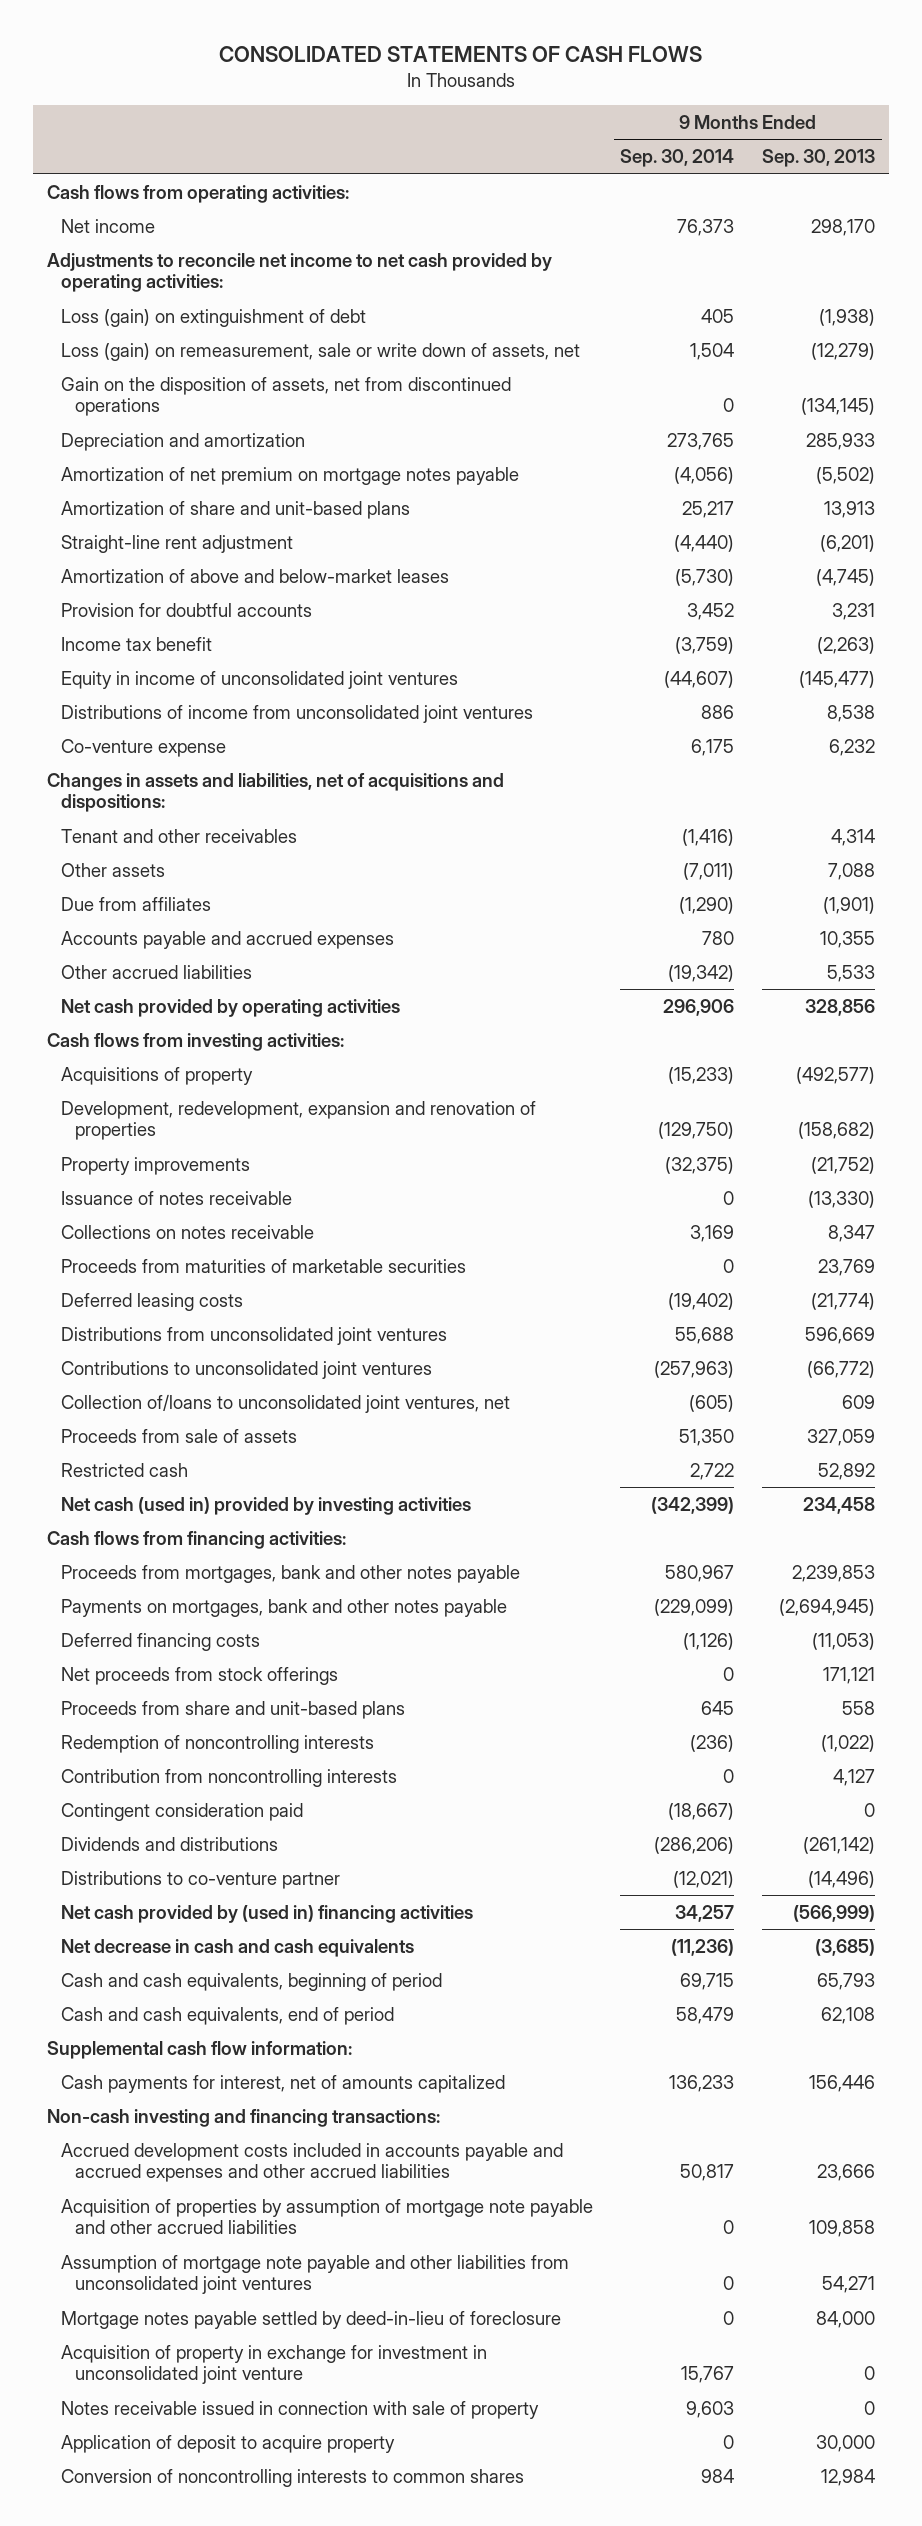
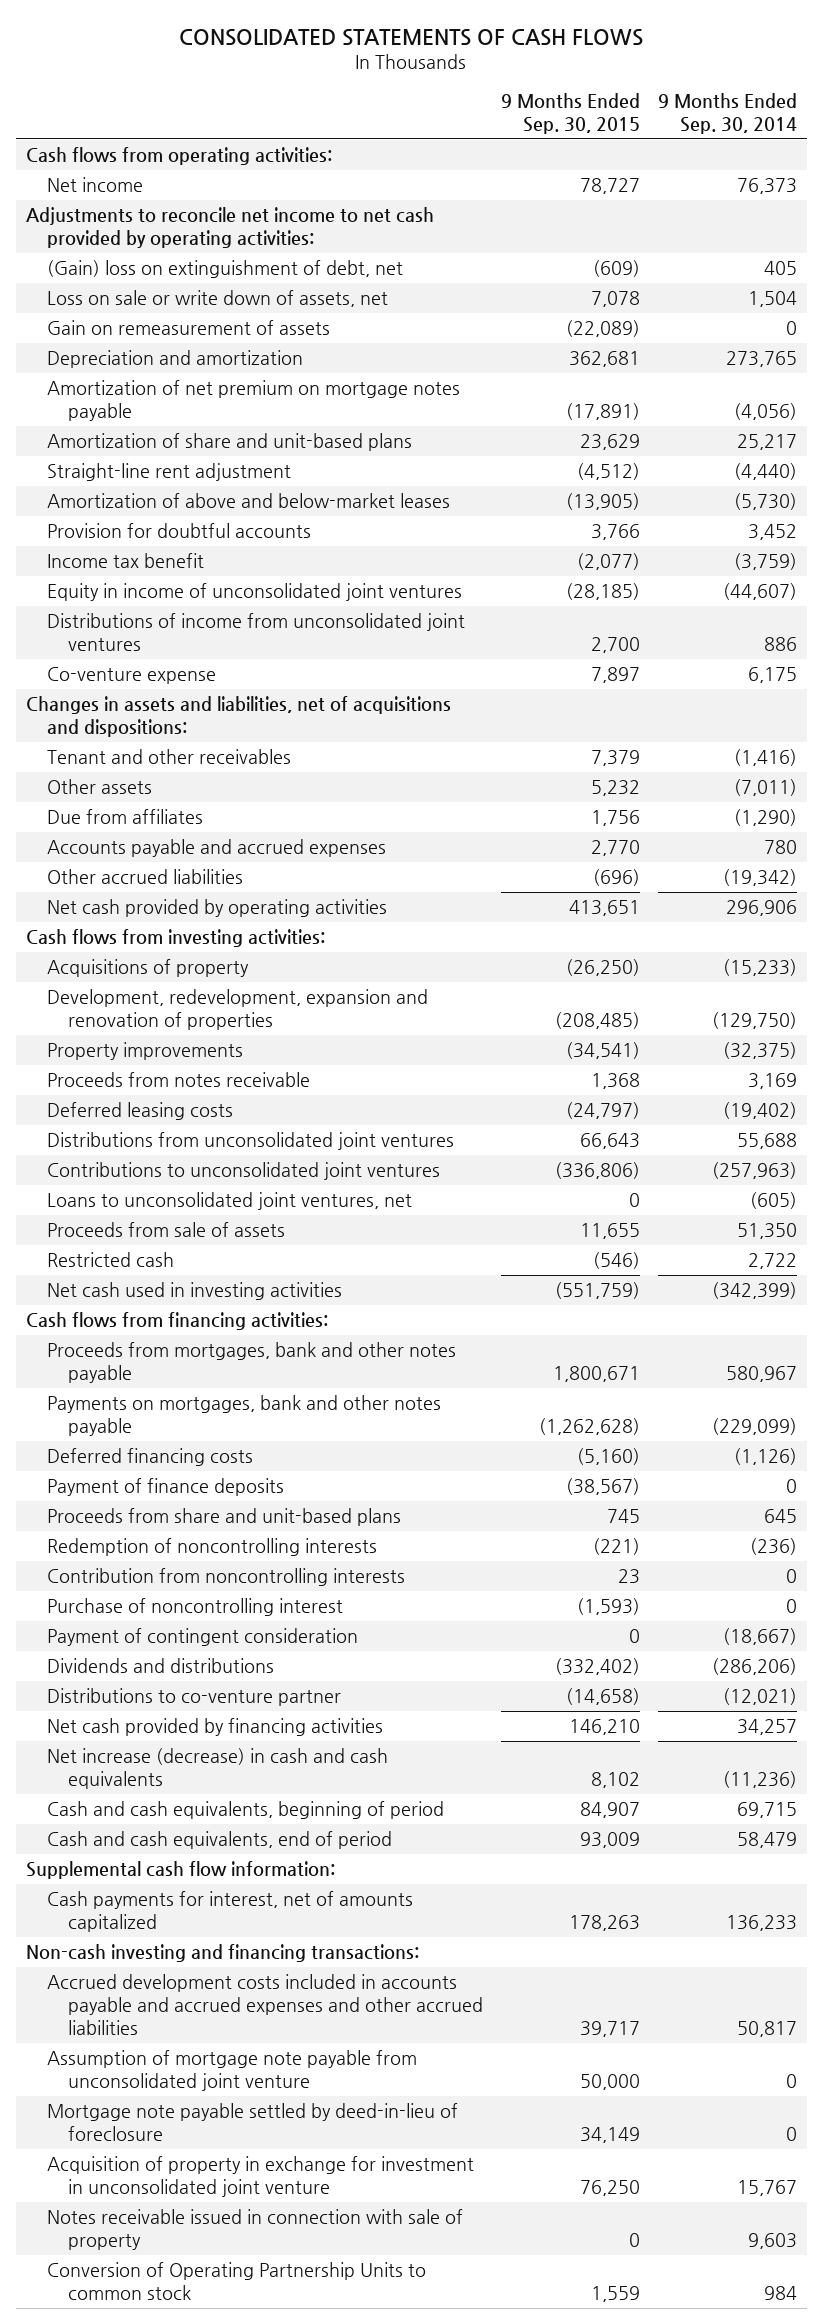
- | 9 Months Ended Sep. 30, 2014 | 9 Months Ended Sep. 30, 2013
+ | 9 Months Ended Sep. 30, 2015 | 9 Months Ended Sep. 30, 2014
- Loss (gain) on extinguishment of debt | 405 | (1,938)
- Loss (gain) on remeasurement, sale or write down of assets, net | 1,504 | (12,279)
- Gain on the disposition of assets, net from discontinued operations | 0 | (134,145)
+ (Gain) loss on extinguishment of debt, net | (609) | 405
+ Loss on sale or write down of assets, net | 7,078 | 1,504
+ Gain on remeasurement of assets | (22,089) | 0
- Issuance of notes receivable | 0 | (13,330)
- Collections on notes receivable | 3,169 | 8,347
- Proceeds from maturities of marketable securities | 0 | 23,769
+ Proceeds from notes receivable | 1,368 | 3,169
- Collection of/loans to unconsolidated joint ventures, net | (605) | 609
+ Loans to unconsolidated joint ventures, net | 0 | (605)
- Net cash (used in) provided by investing activities | (342,399) | 234,458
+ Net cash used in investing activities | (551,759) | (342,399)
- Net proceeds from stock offerings | 0 | 171,121
+ Payment of finance deposits | (38,567) | 0
- Contingent consideration paid | (18,667) | 0
+ Purchase of noncontrolling interest | (1,593) | 0
+ Payment of contingent consideration | 0 | (18,667)
- Net cash provided by (used in) financing activities | 34,257 | (566,999)
- Net decrease in cash and cash equivalents | (11,236) | (3,685)
+ Net cash provided by financing activities | 146,210 | 34,257
+ Net increase (decrease) in cash and cash equivalents | 8,102 | (11,236)
- Acquisition of properties by assumption of mortgage note payable and other accrued liabilities | 0 | 109,858
- Assumption of mortgage note payable and other liabilities from unconsolidated joint ventures | 0 | 54,271
- Mortgage notes payable settled by deed-in-lieu of foreclosure | 0 | 84,000
+ Assumption of mortgage note payable from unconsolidated joint venture | 50,000 | 0
+ Mortgage note payable settled by deed-in-lieu of foreclosure | 34,149 | 0
- Application of deposit to acquire property | 0 | 30,000
- Conversion of noncontrolling interests to common shares | 984 | 12,984
+ Conversion of Operating Partnership Units to common stock | 1,559 | 984

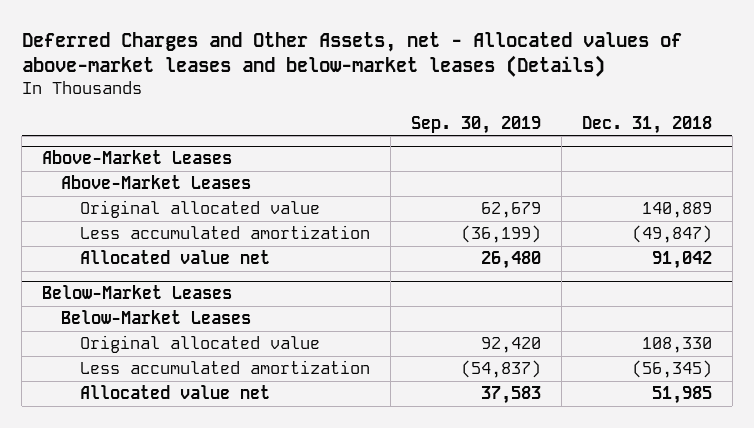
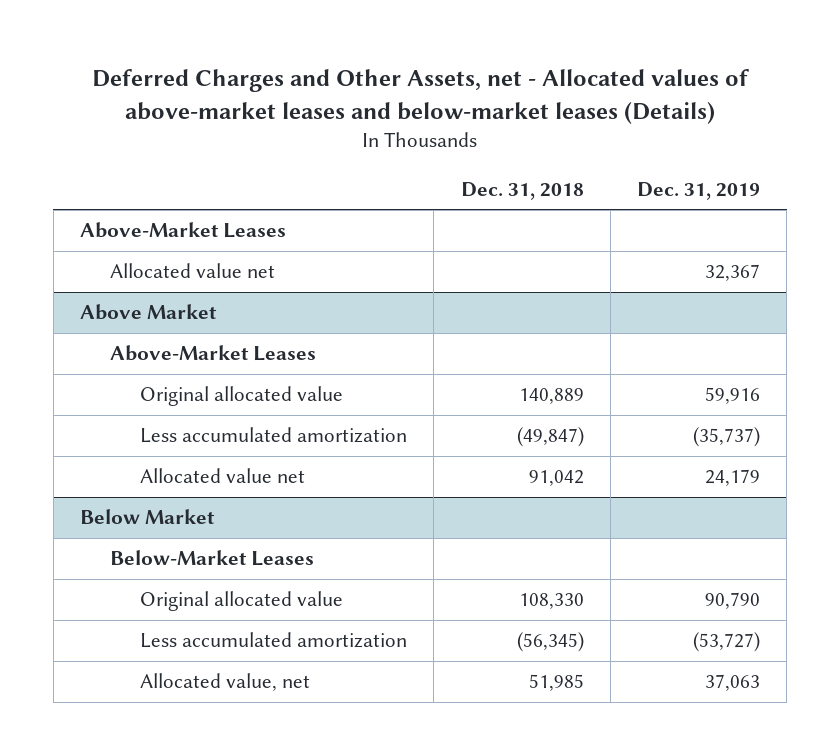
- | Sep. 30, 2019 | Dec. 31, 2018
+ | Dec. 31, 2018 | Dec. 31, 2019
- Above-Market Leases
+ Allocated value net | | 32,367
+ Above Market
+ Above-Market Leases
- Below-Market Leases
+ Below Market
- Allocated value net | 37,583 | 51,985
+ Allocated value, net | 51,985 | 37,063

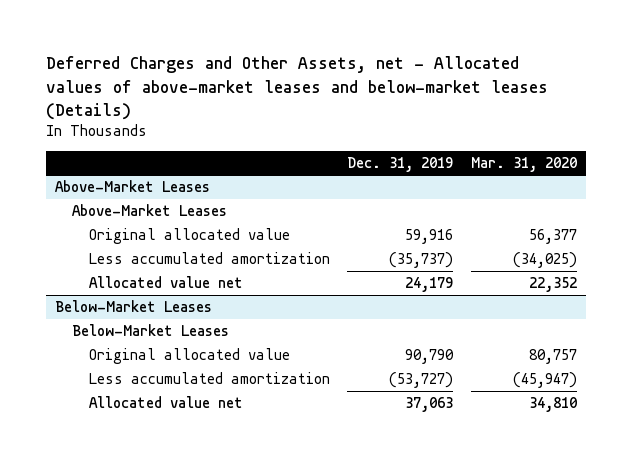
- | Dec. 31, 2018 | Dec. 31, 2019
+ | Dec. 31, 2019 | Mar. 31, 2020
- Above-Market Leases
- Allocated value net | | 32,367
- Above Market
+ Above-Market Leases
- Below Market
+ Below-Market Leases
- Allocated value, net | 51,985 | 37,063
+ Allocated value net | 37,063 | 34,810

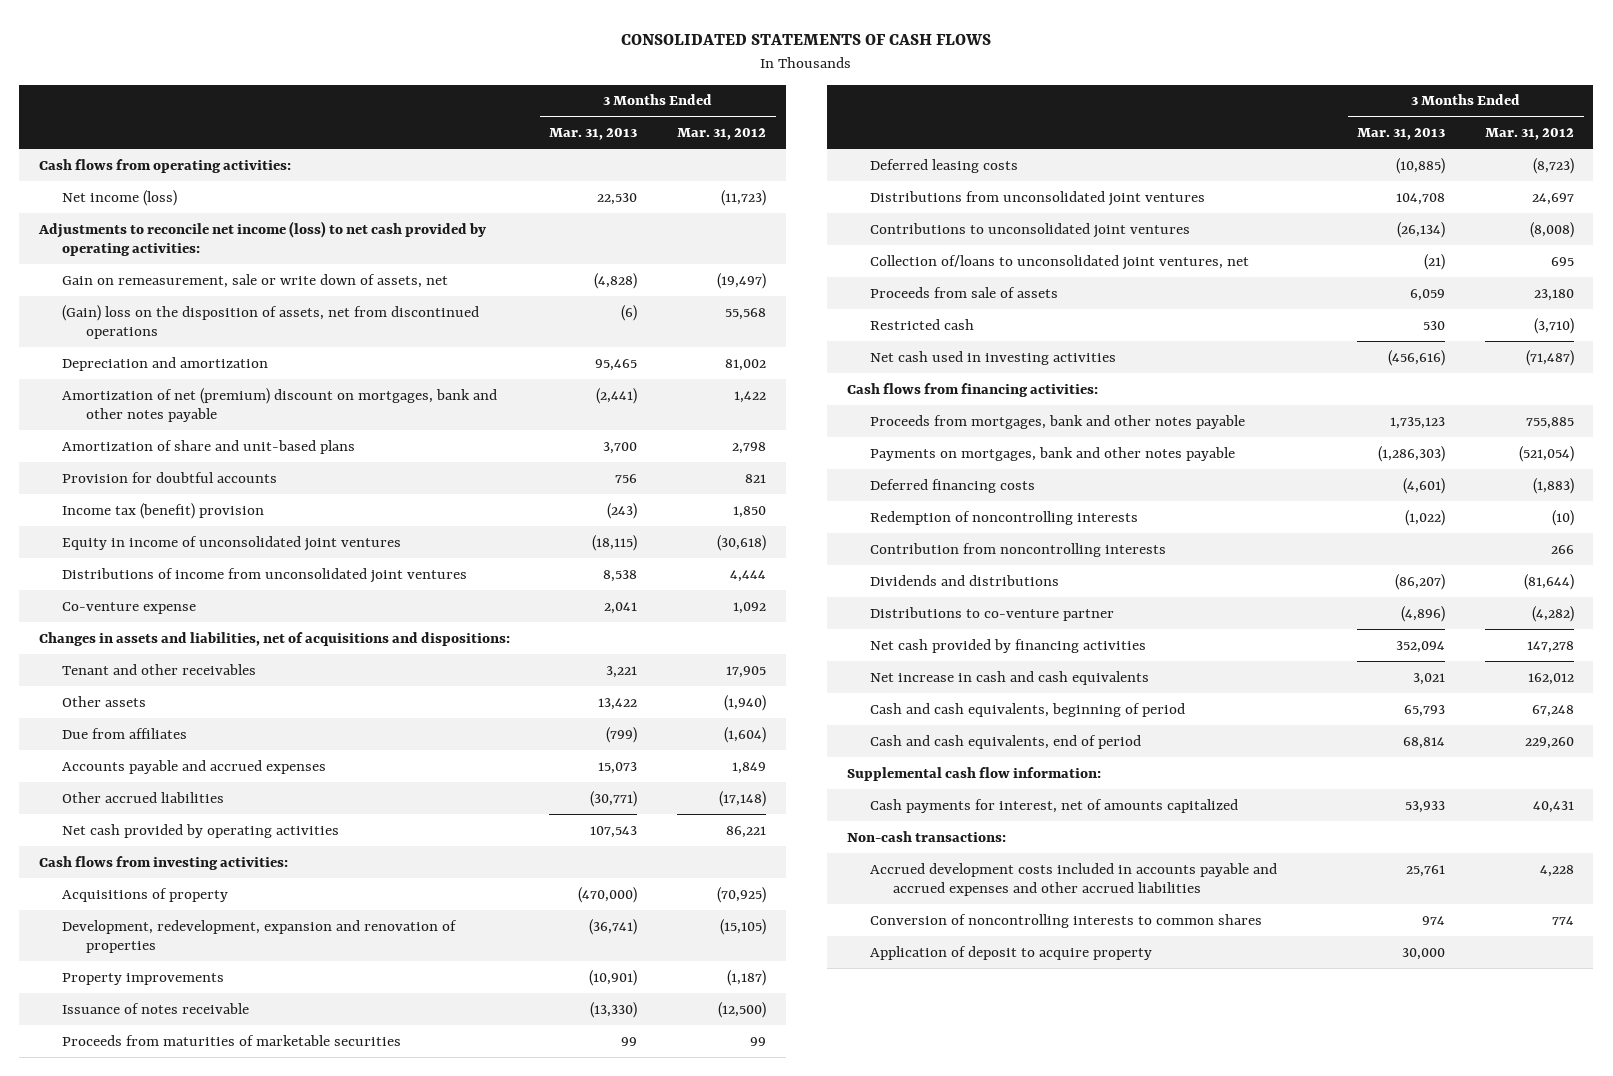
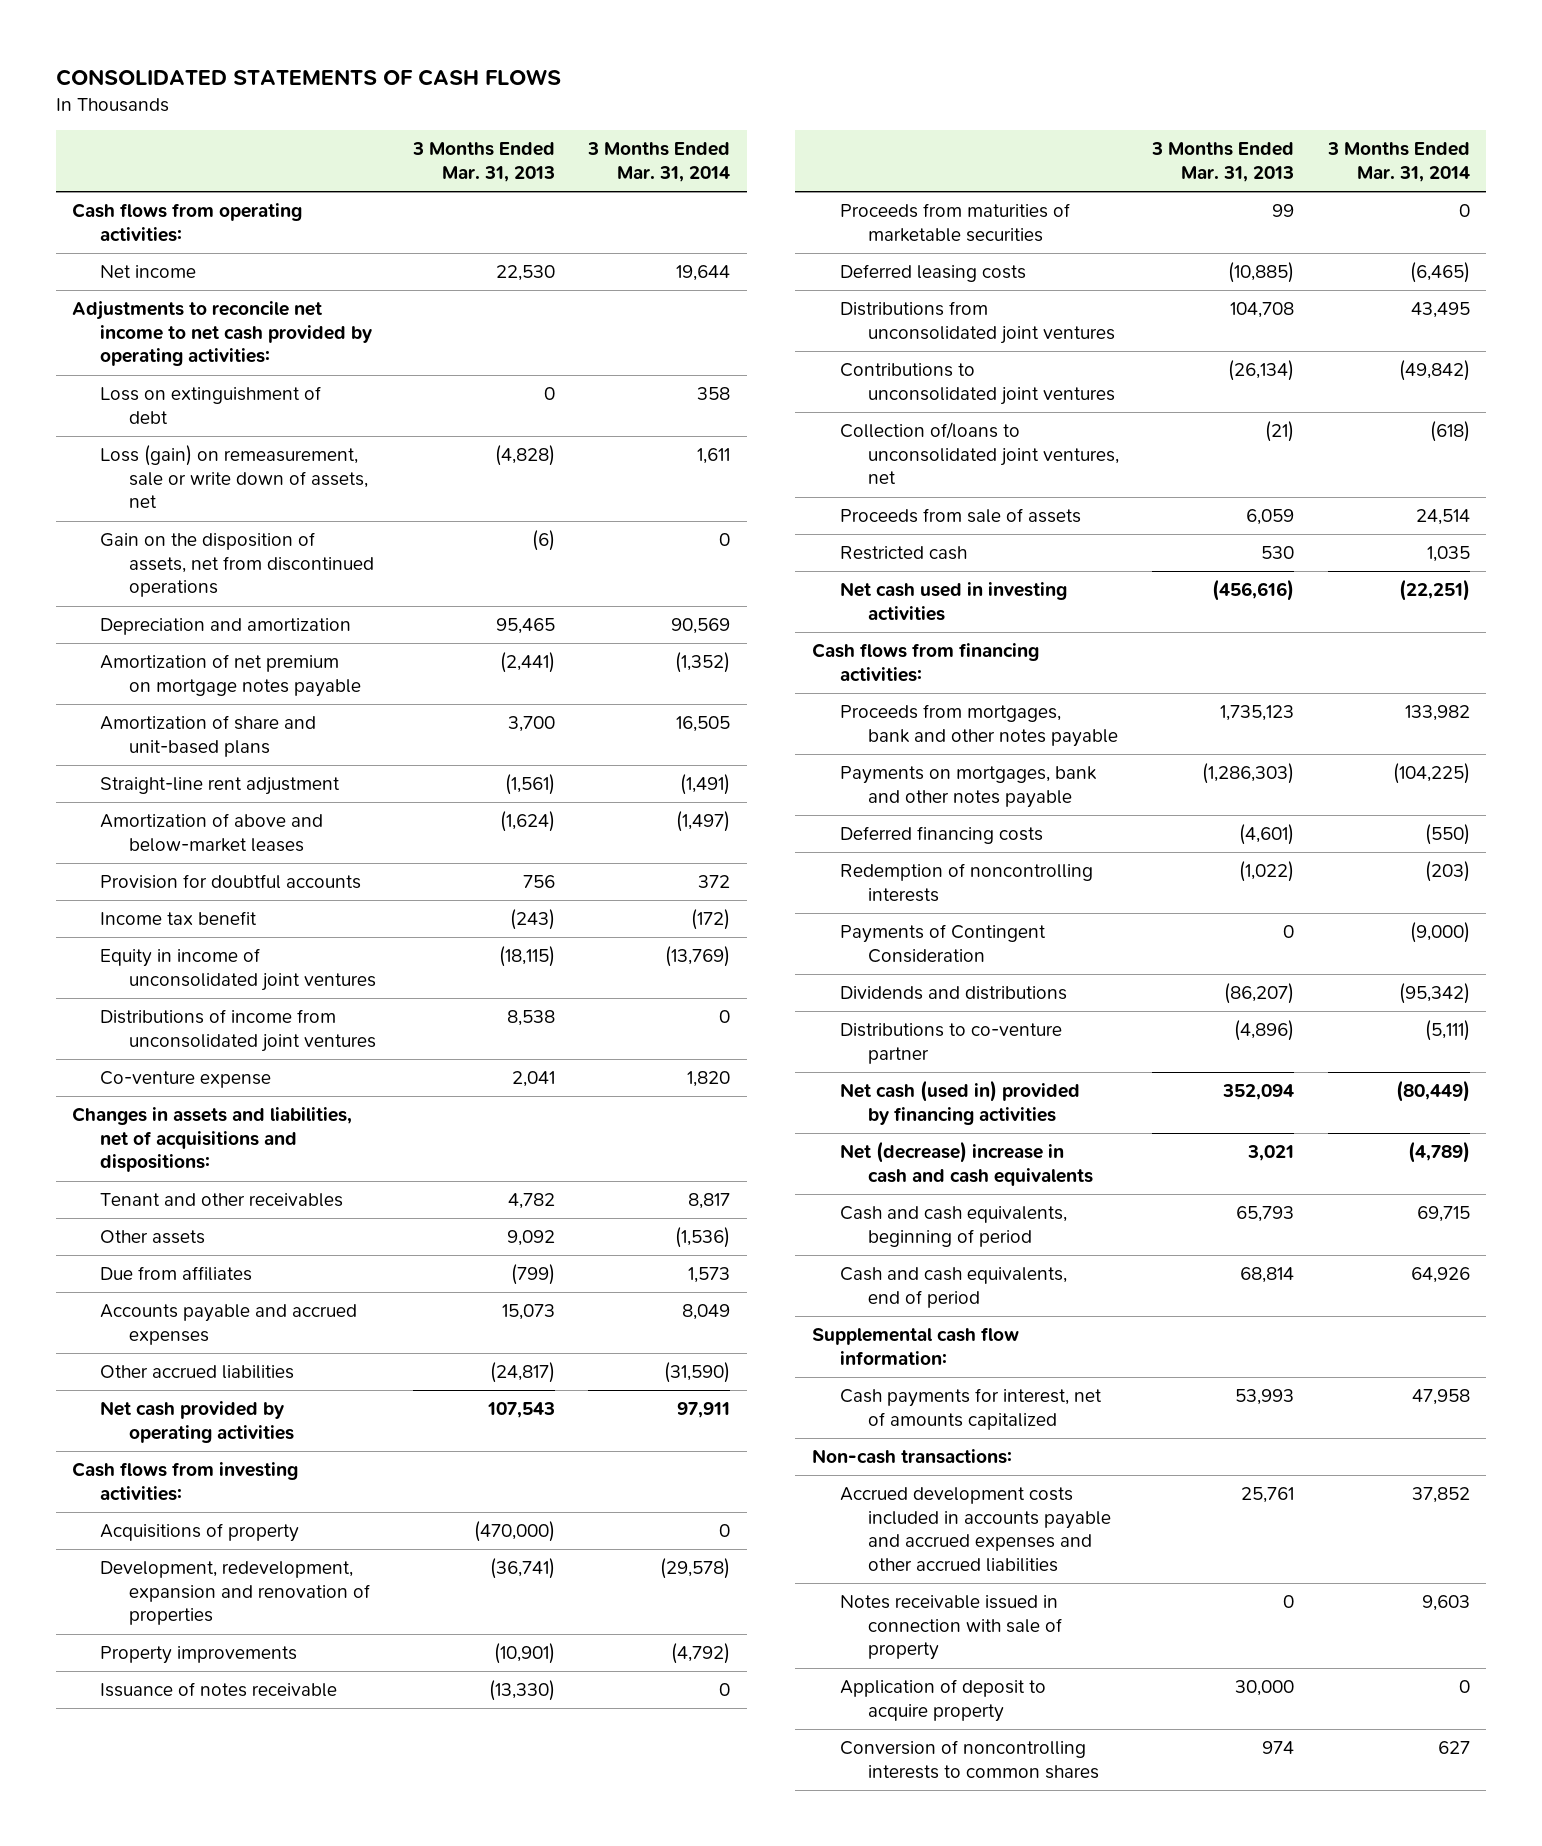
- | 3 Months Ended Mar. 31, 2013 | 3 Months Ended Mar. 31, 2012
+ | 3 Months Ended Mar. 31, 2013 | 3 Months Ended Mar. 31, 2014
- Net income (loss) | 22,530 | (11,723)
- Adjustments to reconcile net income (loss) to net cash provided by operating activities:
- Gain on remeasurement, sale or write down of assets, net | (4,828) | (19,497)
- (Gain) loss on the disposition of assets, net from discontinued operations | (6) | 55,568
+ Net income | 22,530 | 19,644
+ Adjustments to reconcile net income to net cash provided by operating activities:
+ Loss on extinguishment of debt | 0 | 358
+ Loss (gain) on remeasurement, sale or write down of assets, net | (4,828) | 1,611
+ Gain on the disposition of assets, net from discontinued operations | (6) | 0
- Amortization of net (premium) discount on mortgages, bank and other notes payable | (2,441) | 1,422
+ Amortization of net premium on mortgage notes payable | (2,441) | (1,352)
+ Straight-line rent adjustment | (1,561) | (1,491)
+ Amortization of above and below-market leases | (1,624) | (1,497)
- Income tax (benefit) provision | (243) | 1,850
+ Income tax benefit | (243) | (172)
- Tenant and other receivables | 3,221 | 17,905
- Other assets | 13,422 | (1,940)
+ Tenant and other receivables | 4,782 | 8,817
+ Other assets | 9,092 | (1,536)
- Other accrued liabilities | (30,771) | (17,148)
+ Other accrued liabilities | (24,817) | (31,590)
- Contribution from noncontrolling interests | | 266
+ Payments of Contingent Consideration | 0 | (9,000)
- Net cash provided by financing activities | 352,094 | 147,278
- Net increase in cash and cash equivalents | 3,021 | 162,012
+ Net cash (used in) provided by financing activities | 352,094 | (80,449)
+ Net (decrease) increase in cash and cash equivalents | 3,021 | (4,789)
- Cash payments for interest, net of amounts capitalized | 53,933 | 40,431
+ Cash payments for interest, net of amounts capitalized | 53,993 | 47,958
+ Notes receivable issued in connection with sale of property | 0 | 9,603
moved down: Conversion of noncontrolling interests to common shares | 974 | 627

